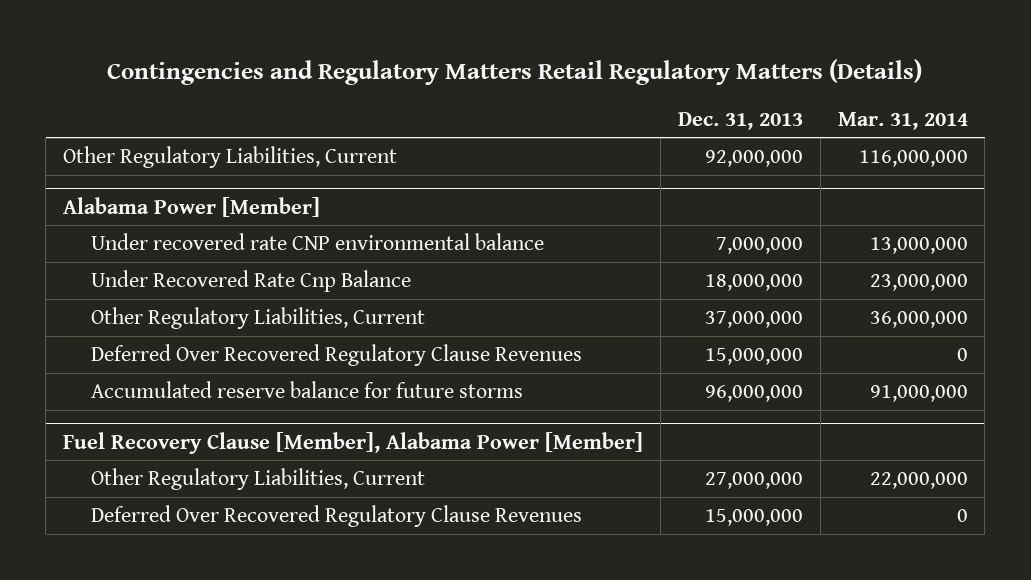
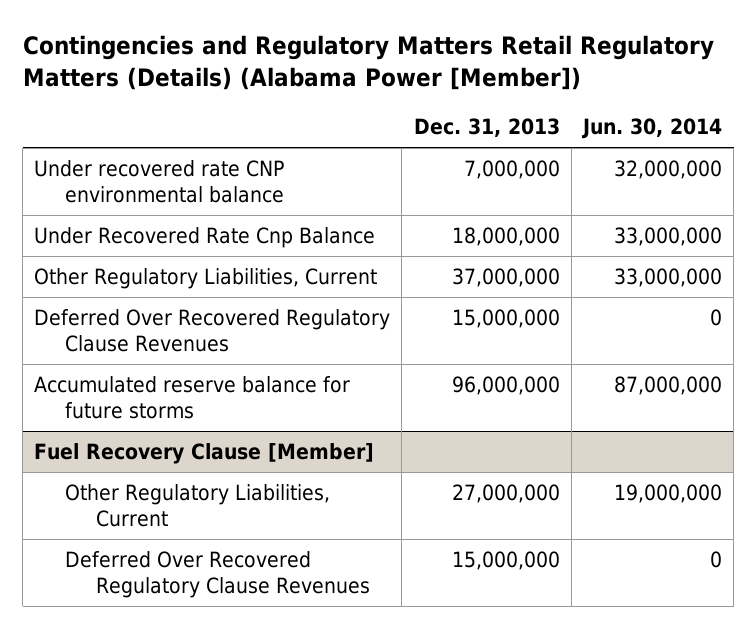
- Contingencies and Regulatory Matters Retail Regulatory Matters (Details)
+ Contingencies and Regulatory Matters Retail Regulatory Matters (Details) (Alabama Power [Member])
- | Dec. 31, 2013 | Mar. 31, 2014
+ | Dec. 31, 2013 | Jun. 30, 2014
- Other Regulatory Liabilities, Current | 92,000,000 | 116,000,000
- Alabama Power [Member]
- Fuel Recovery Clause [Member], Alabama Power [Member]
+ Fuel Recovery Clause [Member]

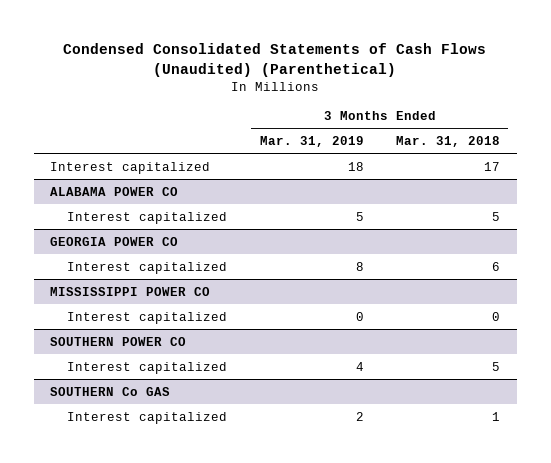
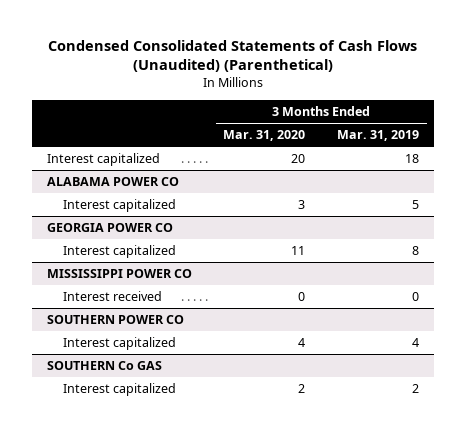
- | 3 Months Ended Mar. 31, 2019 | 3 Months Ended Mar. 31, 2018
+ | 3 Months Ended Mar. 31, 2020 | 3 Months Ended Mar. 31, 2019
@ MISSISSIPPI POWER CO
- Interest capitalized | 0 | 0
+ Interest received | 0 | 0

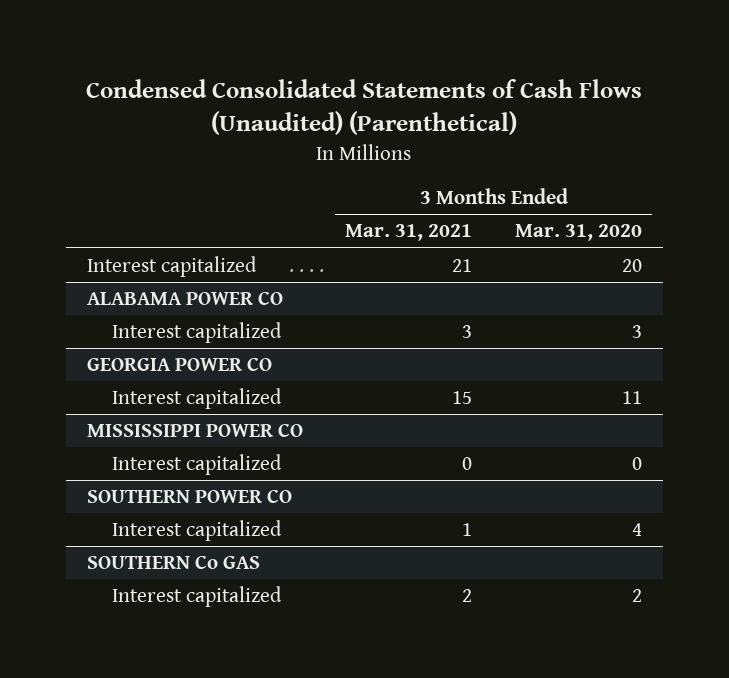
- | 3 Months Ended Mar. 31, 2020 | 3 Months Ended Mar. 31, 2019
+ | 3 Months Ended Mar. 31, 2021 | 3 Months Ended Mar. 31, 2020
@ MISSISSIPPI POWER CO
- Interest received | 0 | 0
+ Interest capitalized | 0 | 0

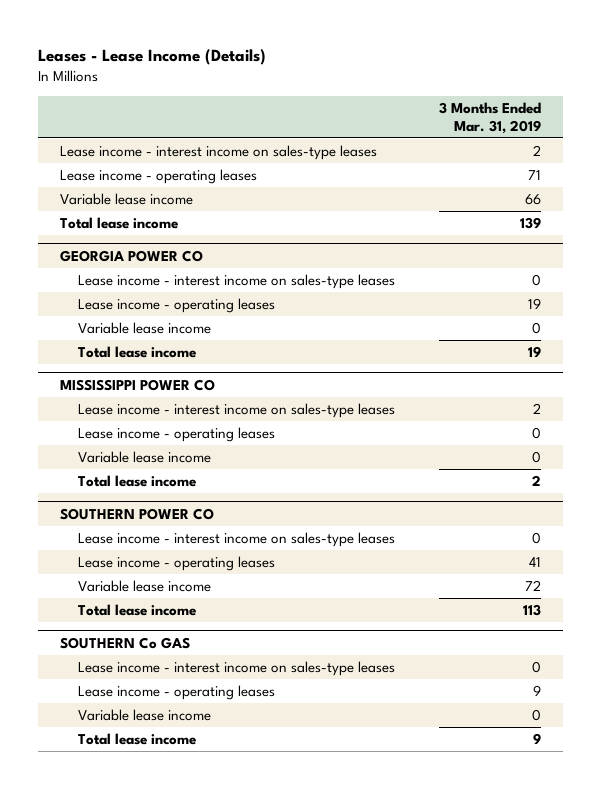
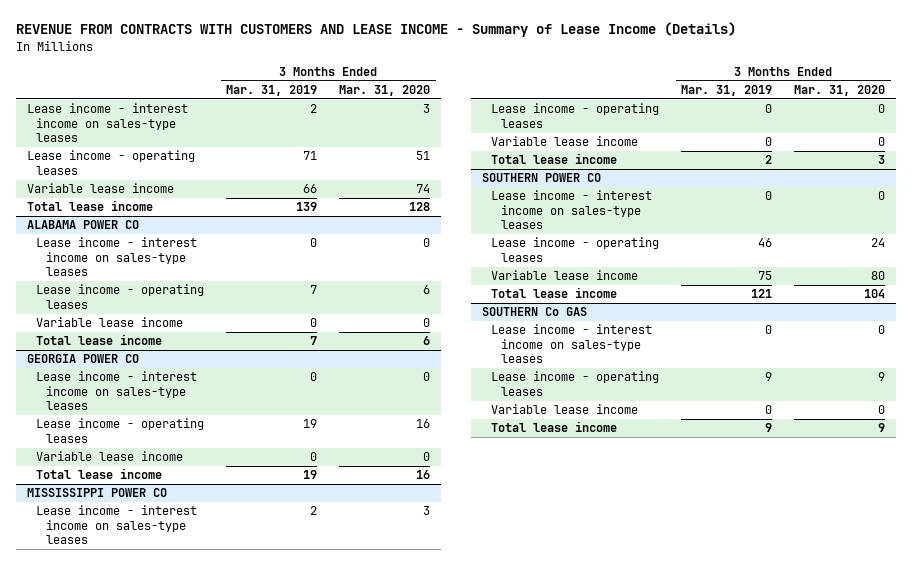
- Leases - Lease Income (Details)
+ REVENUE FROM CONTRACTS WITH CUSTOMERS AND LEASE INCOME - Summary of Lease Income (Details)
- | 3 Months Ended Mar. 31, 2019
+ | 3 Months Ended Mar. 31, 2019 | 3 Months Ended Mar. 31, 2020
+ ALABAMA POWER CO
+ Lease income - interest income on sales-type leases | 0 | 0
+ Lease income - operating leases | 7 | 6
+ Variable lease income | 0 | 0
+ Total lease income | 7 | 6
@ SOUTHERN POWER CO
- Lease income - operating leases | 41
- Variable lease income | 72
- Total lease income | 113
+ Lease income - operating leases | 46 | 24
+ Variable lease income | 75 | 80
+ Total lease income | 121 | 104

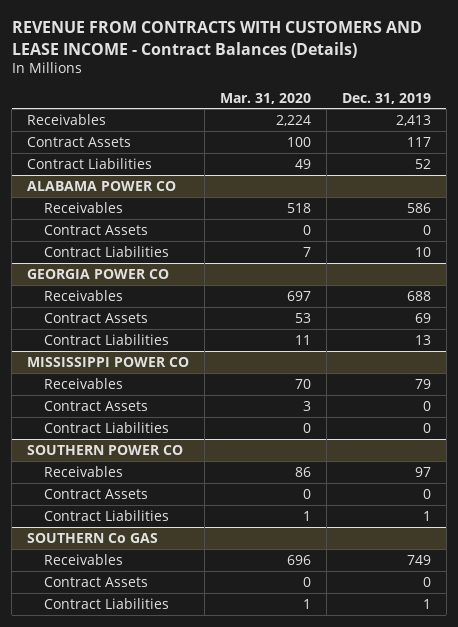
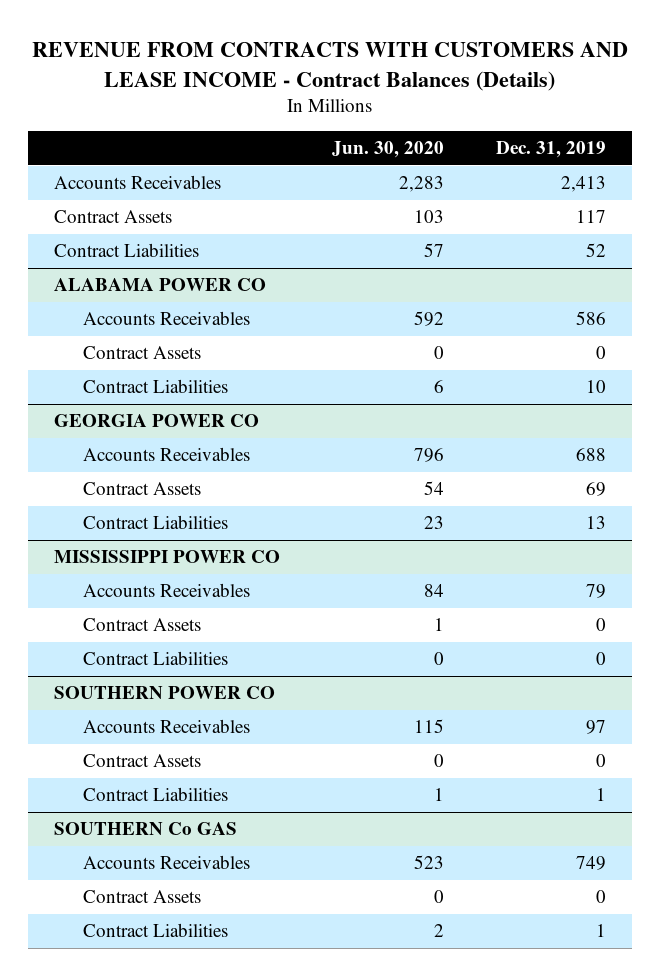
- | Mar. 31, 2020 | Dec. 31, 2019
+ | Jun. 30, 2020 | Dec. 31, 2019
- Receivables | 2,224 | 2,413
+ Accounts Receivables | 2,283 | 2,413
@ ALABAMA POWER CO
- Receivables | 518 | 586
+ Accounts Receivables | 592 | 586
@ GEORGIA POWER CO
- Receivables | 697 | 688
+ Accounts Receivables | 796 | 688
@ MISSISSIPPI POWER CO
- Receivables | 70 | 79
+ Accounts Receivables | 84 | 79
@ SOUTHERN POWER CO
- Receivables | 86 | 97
+ Accounts Receivables | 115 | 97
@ SOUTHERN Co GAS
- Receivables | 696 | 749
+ Accounts Receivables | 523 | 749

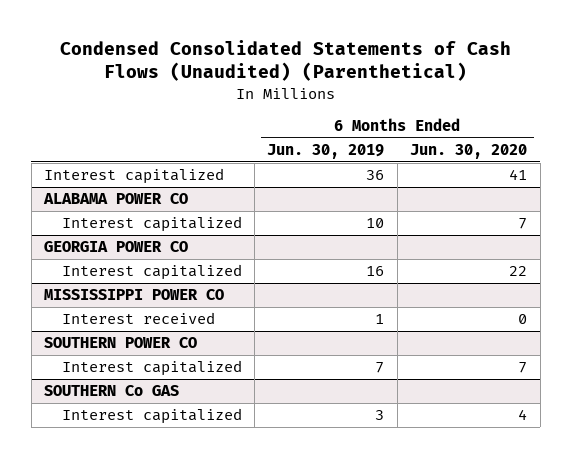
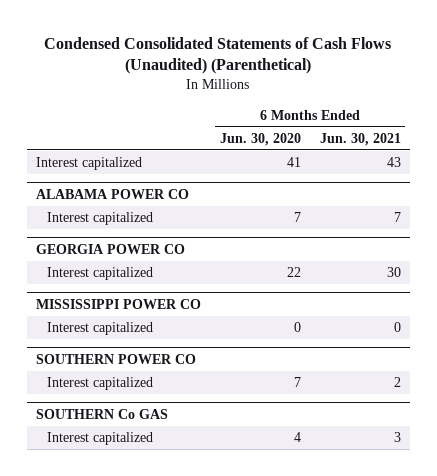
- | 6 Months Ended Jun. 30, 2019 | 6 Months Ended Jun. 30, 2020
+ | 6 Months Ended Jun. 30, 2020 | 6 Months Ended Jun. 30, 2021
@ MISSISSIPPI POWER CO
- Interest received | 1 | 0
+ Interest capitalized | 0 | 0

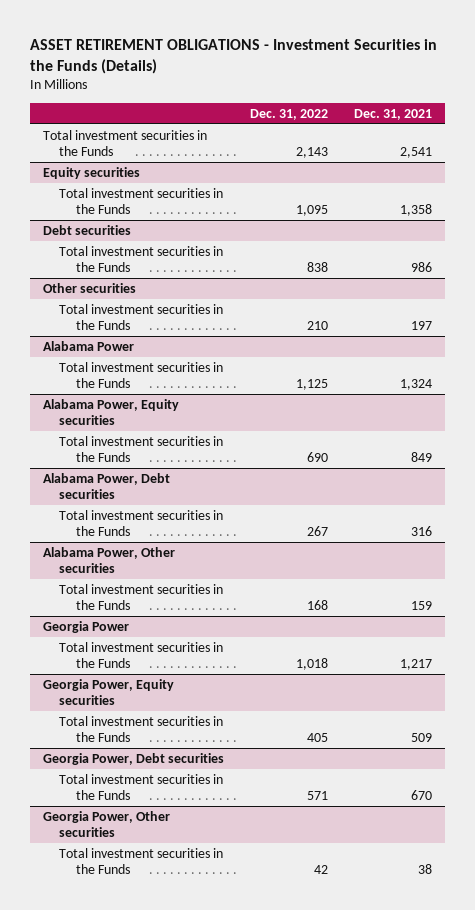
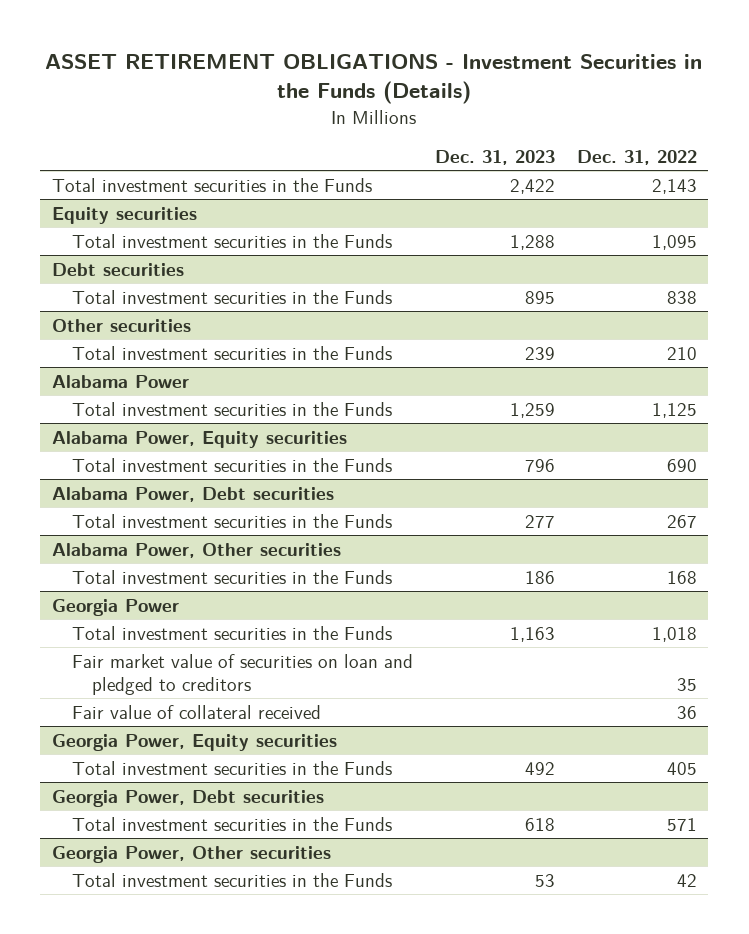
- | Dec. 31, 2022 | Dec. 31, 2021
+ | Dec. 31, 2023 | Dec. 31, 2022
@ Georgia Power
+ Fair market value of securities on loan and pledged to creditors | | 35
+ Fair value of collateral received | | 36

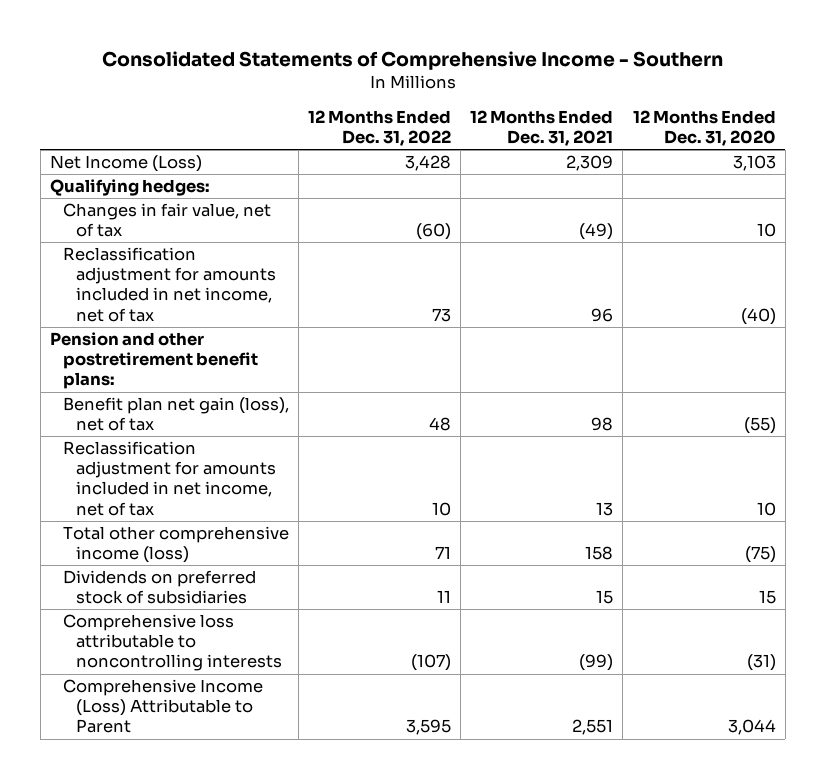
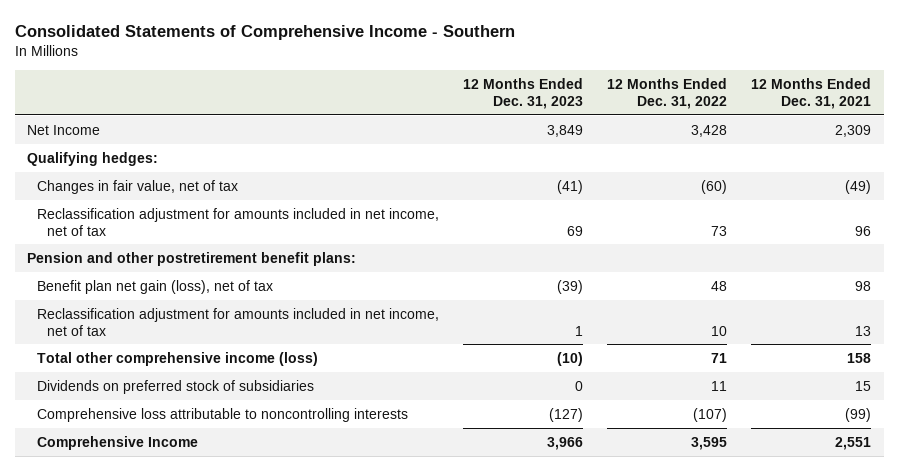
- | 12 Months Ended Dec. 31, 2022 | 12 Months Ended Dec. 31, 2021 | 12 Months Ended Dec. 31, 2020
+ | 12 Months Ended Dec. 31, 2023 | 12 Months Ended Dec. 31, 2022 | 12 Months Ended Dec. 31, 2021
- Net Income (Loss) | 3,428 | 2,309 | 3,103
+ Net Income | 3,849 | 3,428 | 2,309
- Comprehensive Income (Loss) Attributable to Parent | 3,595 | 2,551 | 3,044
+ Comprehensive Income | 3,966 | 3,595 | 2,551

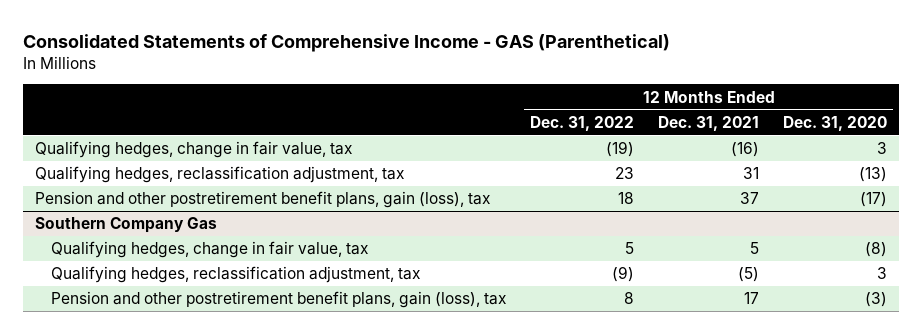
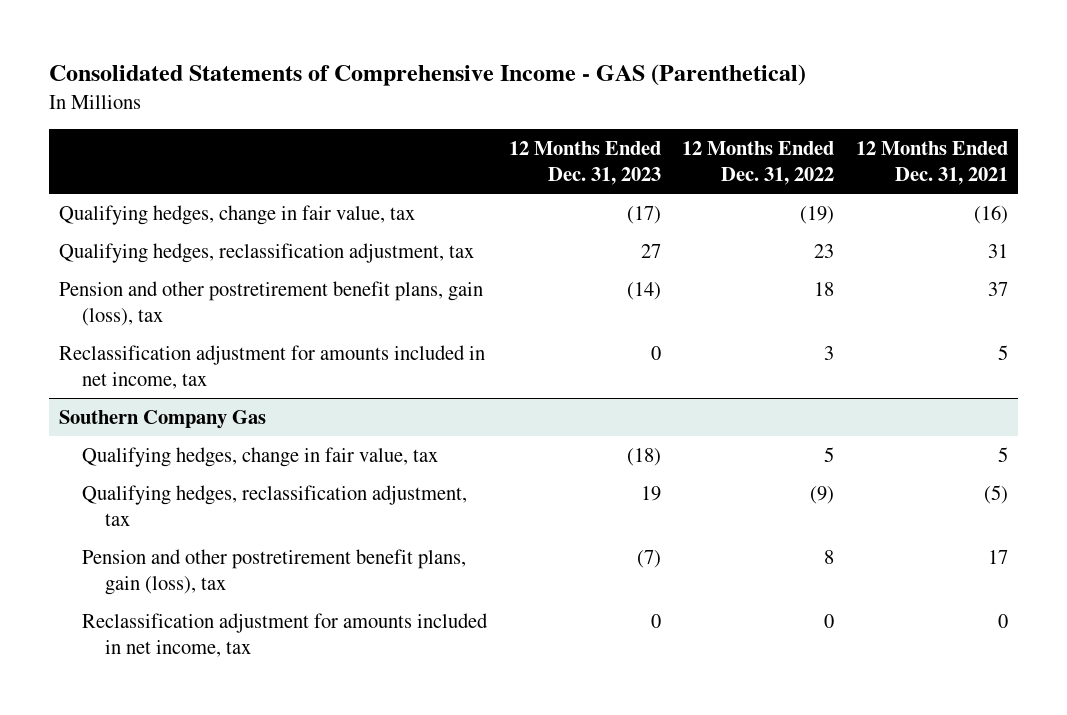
- | 12 Months Ended Dec. 31, 2022 | 12 Months Ended Dec. 31, 2021 | 12 Months Ended Dec. 31, 2020
+ | 12 Months Ended Dec. 31, 2023 | 12 Months Ended Dec. 31, 2022 | 12 Months Ended Dec. 31, 2021
+ Reclassification adjustment for amounts included in net income, tax | 0 | 3 | 5
@ Southern Company Gas
+ Reclassification adjustment for amounts included in net income, tax | 0 | 0 | 0

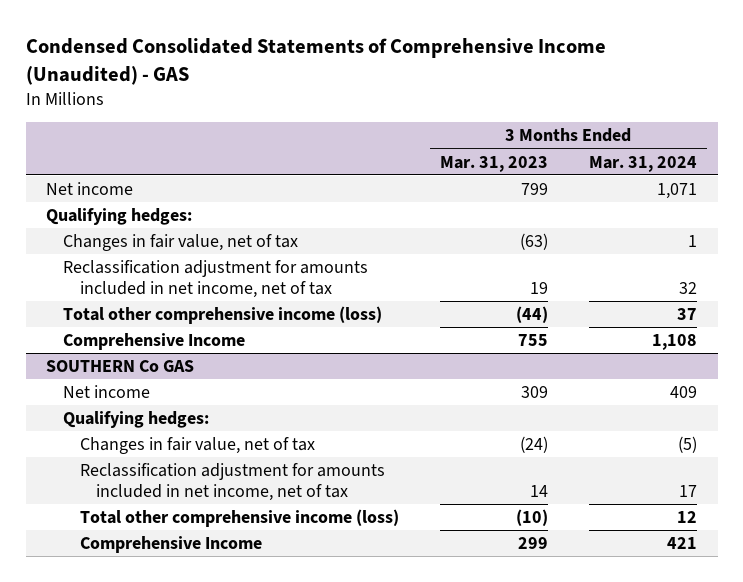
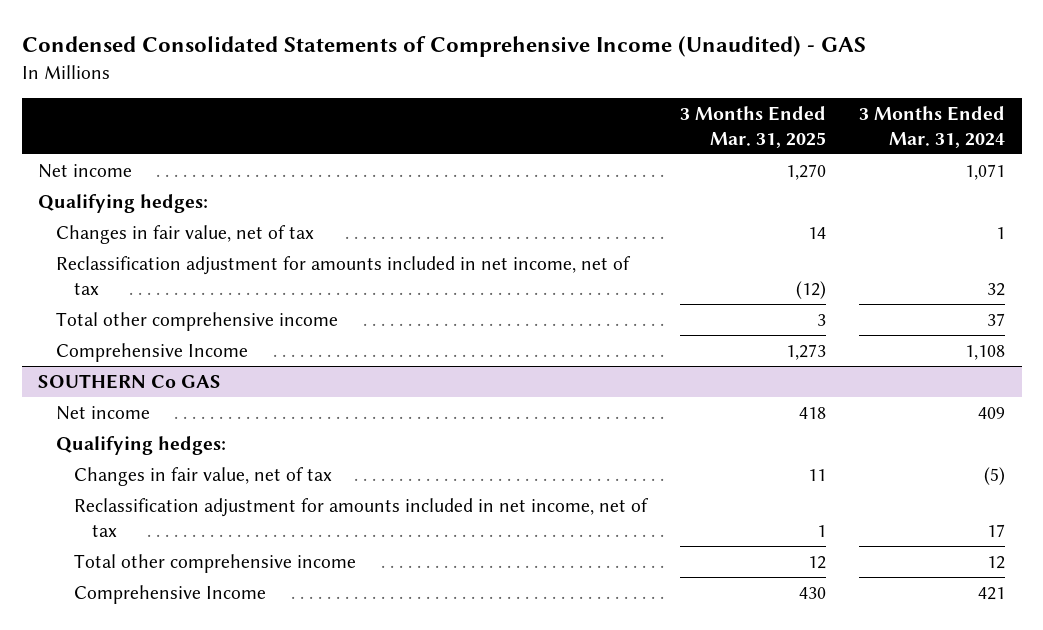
- | 3 Months Ended Mar. 31, 2023 | 3 Months Ended Mar. 31, 2024
+ | 3 Months Ended Mar. 31, 2025 | 3 Months Ended Mar. 31, 2024
- Total other comprehensive income (loss) | (44) | 37
+ Total other comprehensive income | 3 | 37
@ SOUTHERN Co GAS
- Total other comprehensive income (loss) | (10) | 12
+ Total other comprehensive income | 12 | 12

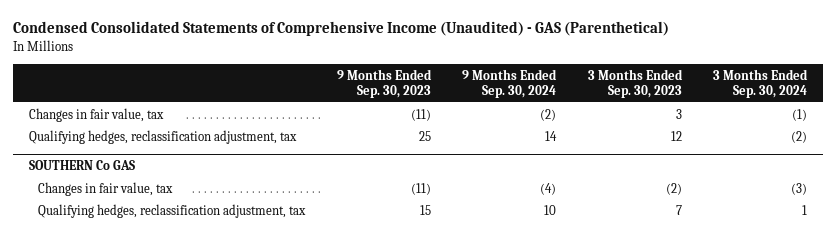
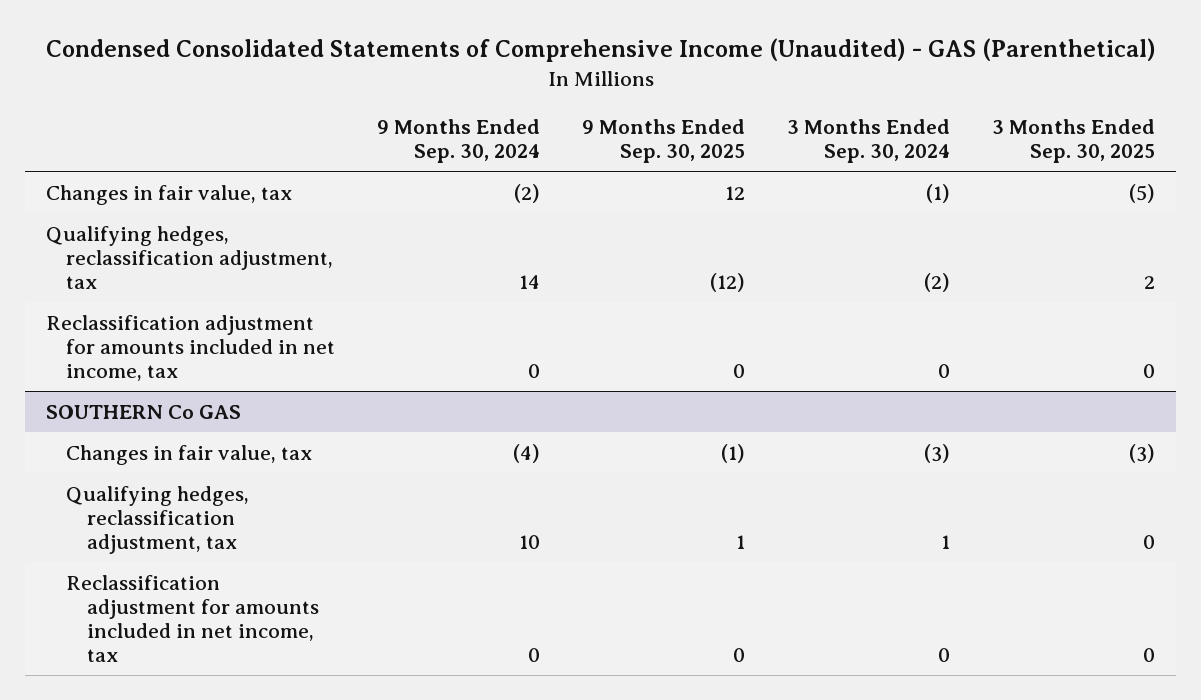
- | 9 Months Ended Sep. 30, 2023 | 9 Months Ended Sep. 30, 2024 | 3 Months Ended Sep. 30, 2023 | 3 Months Ended Sep. 30, 2024
+ | 9 Months Ended Sep. 30, 2024 | 9 Months Ended Sep. 30, 2025 | 3 Months Ended Sep. 30, 2024 | 3 Months Ended Sep. 30, 2025
+ Reclassification adjustment for amounts included in net income, tax | 0 | 0 | 0 | 0
@ SOUTHERN Co GAS
+ Reclassification adjustment for amounts included in net income, tax | 0 | 0 | 0 | 0

